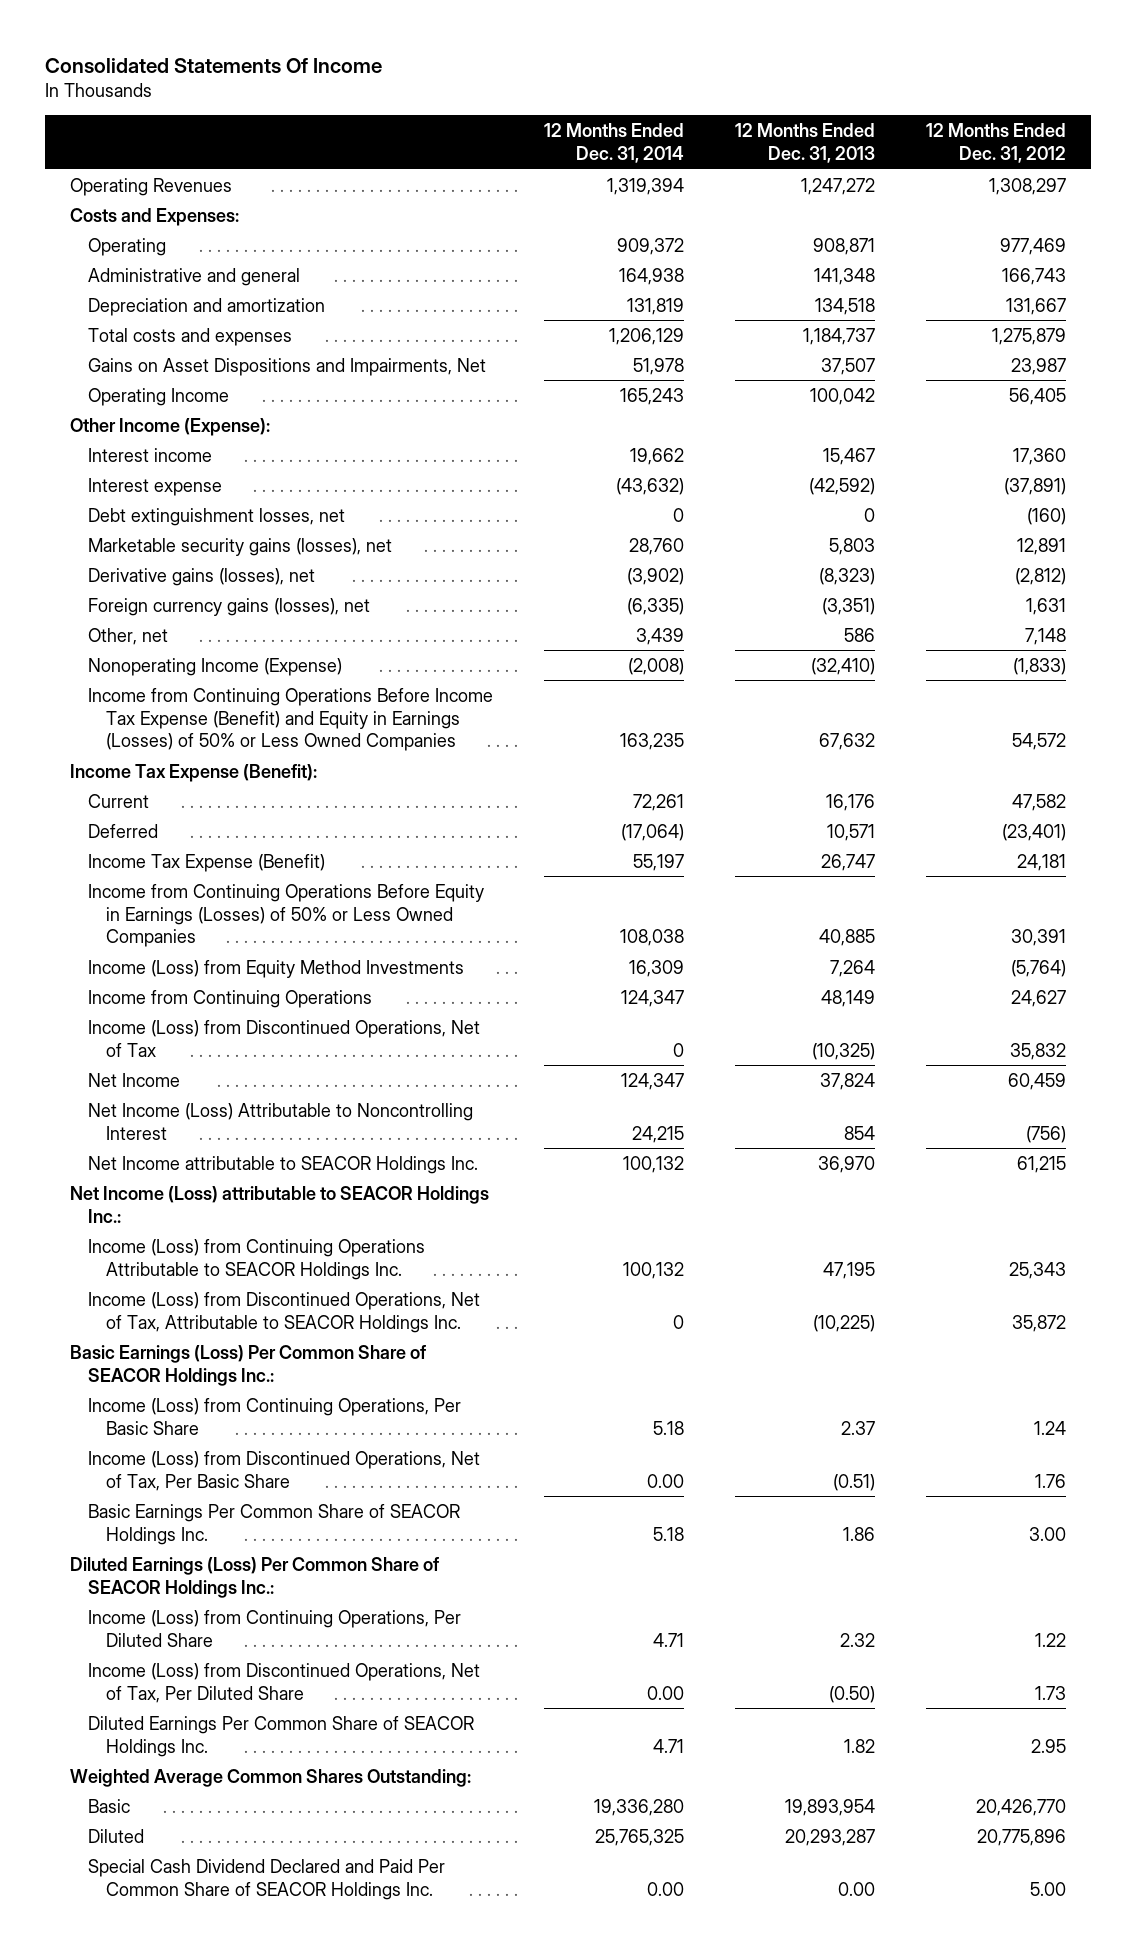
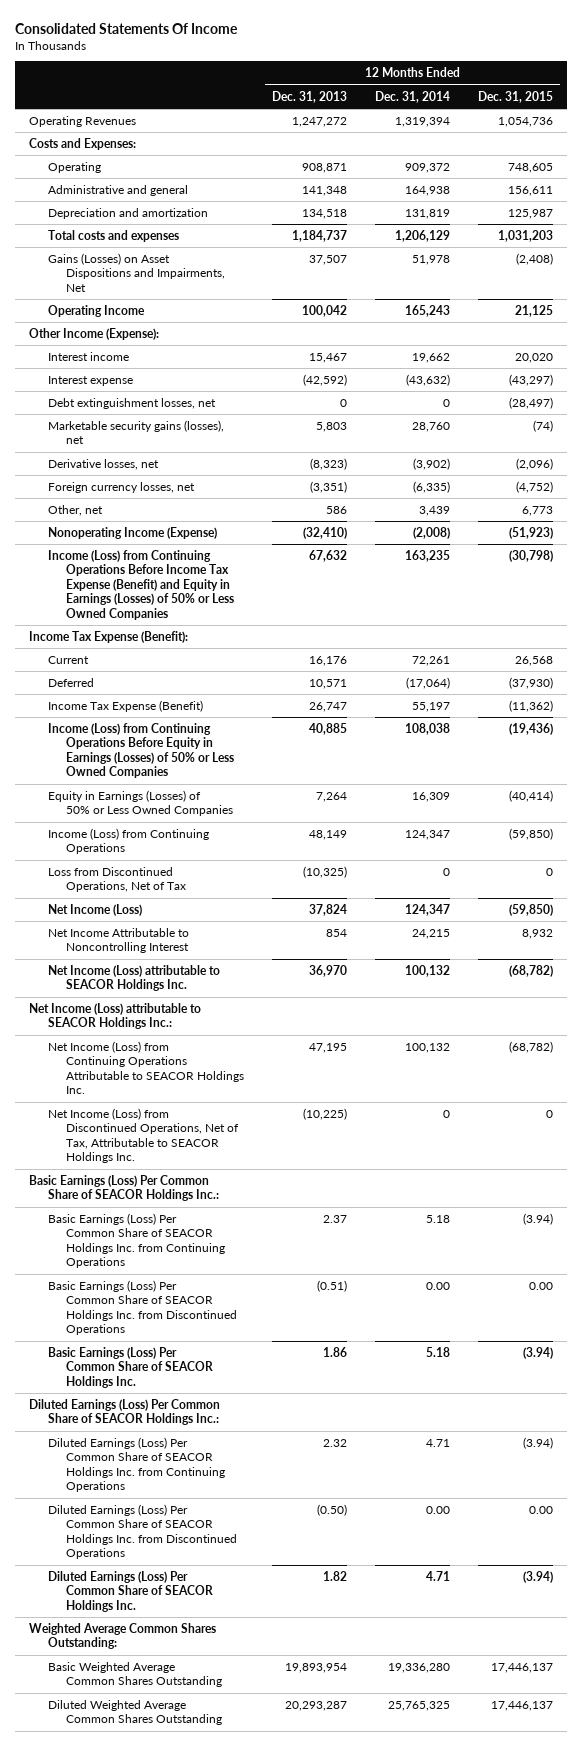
- | 12 Months Ended Dec. 31, 2014 | 12 Months Ended Dec. 31, 2013 | 12 Months Ended Dec. 31, 2012
+ | 12 Months Ended Dec. 31, 2013 | 12 Months Ended Dec. 31, 2014 | 12 Months Ended Dec. 31, 2015
- Gains on Asset Dispositions and Impairments, Net | 51,978 | 37,507 | 23,987
+ Gains (Losses) on Asset Dispositions and Impairments, Net | 37,507 | 51,978 | (2,408)
- Derivative gains (losses), net | (3,902) | (8,323) | (2,812)
- Foreign currency gains (losses), net | (6,335) | (3,351) | 1,631
+ Derivative losses, net | (8,323) | (3,902) | (2,096)
+ Foreign currency losses, net | (3,351) | (6,335) | (4,752)
- Income from Continuing Operations Before Income Tax Expense (Benefit) and Equity in Earnings (Losses) of 50% or Less Owned Companies | 163,235 | 67,632 | 54,572
+ Income (Loss) from Continuing Operations Before Income Tax Expense (Benefit) and Equity in Earnings (Losses) of 50% or Less Owned Companies | 67,632 | 163,235 | (30,798)
- Income from Continuing Operations Before Equity in Earnings (Losses) of 50% or Less Owned Companies | 108,038 | 40,885 | 30,391
- Income (Loss) from Equity Method Investments | 16,309 | 7,264 | (5,764)
- Income from Continuing Operations | 124,347 | 48,149 | 24,627
- Income (Loss) from Discontinued Operations, Net of Tax | 0 | (10,325) | 35,832
- Net Income | 124,347 | 37,824 | 60,459
- Net Income (Loss) Attributable to Noncontrolling Interest | 24,215 | 854 | (756)
- Net Income attributable to SEACOR Holdings Inc. | 100,132 | 36,970 | 61,215
+ Income (Loss) from Continuing Operations Before Equity in Earnings (Losses) of 50% or Less Owned Companies | 40,885 | 108,038 | (19,436)
+ Equity in Earnings (Losses) of 50% or Less Owned Companies | 7,264 | 16,309 | (40,414)
+ Income (Loss) from Continuing Operations | 48,149 | 124,347 | (59,850)
+ Loss from Discontinued Operations, Net of Tax | (10,325) | 0 | 0
+ Net Income (Loss) | 37,824 | 124,347 | (59,850)
+ Net Income Attributable to Noncontrolling Interest | 854 | 24,215 | 8,932
+ Net Income (Loss) attributable to SEACOR Holdings Inc. | 36,970 | 100,132 | (68,782)
- Income (Loss) from Continuing Operations Attributable to SEACOR Holdings Inc. | 100,132 | 47,195 | 25,343
- Income (Loss) from Discontinued Operations, Net of Tax, Attributable to SEACOR Holdings Inc. | 0 | (10,225) | 35,872
+ Net Income (Loss) from Continuing Operations Attributable to SEACOR Holdings Inc. | 47,195 | 100,132 | (68,782)
+ Net Income (Loss) from Discontinued Operations, Net of Tax, Attributable to SEACOR Holdings Inc. | (10,225) | 0 | 0
- Income (Loss) from Continuing Operations, Per Basic Share | 5.18 | 2.37 | 1.24
- Income (Loss) from Discontinued Operations, Net of Tax, Per Basic Share | 0.00 | (0.51) | 1.76
- Basic Earnings Per Common Share of SEACOR Holdings Inc. | 5.18 | 1.86 | 3.00
+ Basic Earnings (Loss) Per Common Share of SEACOR Holdings Inc. from Continuing Operations | 2.37 | 5.18 | (3.94)
+ Basic Earnings (Loss) Per Common Share of SEACOR Holdings Inc. from Discontinued Operations | (0.51) | 0.00 | 0.00
+ Basic Earnings (Loss) Per Common Share of SEACOR Holdings Inc. | 1.86 | 5.18 | (3.94)
- Income (Loss) from Continuing Operations, Per Diluted Share | 4.71 | 2.32 | 1.22
- Income (Loss) from Discontinued Operations, Net of Tax, Per Diluted Share | 0.00 | (0.50) | 1.73
- Diluted Earnings Per Common Share of SEACOR Holdings Inc. | 4.71 | 1.82 | 2.95
+ Diluted Earnings (Loss) Per Common Share of SEACOR Holdings Inc. from Continuing Operations | 2.32 | 4.71 | (3.94)
+ Diluted Earnings (Loss) Per Common Share of SEACOR Holdings Inc. from Discontinued Operations | (0.50) | 0.00 | 0.00
+ Diluted Earnings (Loss) Per Common Share of SEACOR Holdings Inc. | 1.82 | 4.71 | (3.94)
- Basic | 19,336,280 | 19,893,954 | 20,426,770
- Diluted | 25,765,325 | 20,293,287 | 20,775,896
- Special Cash Dividend Declared and Paid Per Common Share of SEACOR Holdings Inc. | 0.00 | 0.00 | 5.00
+ Basic Weighted Average Common Shares Outstanding | 19,893,954 | 19,336,280 | 17,446,137
+ Diluted Weighted Average Common Shares Outstanding | 20,293,287 | 25,765,325 | 17,446,137

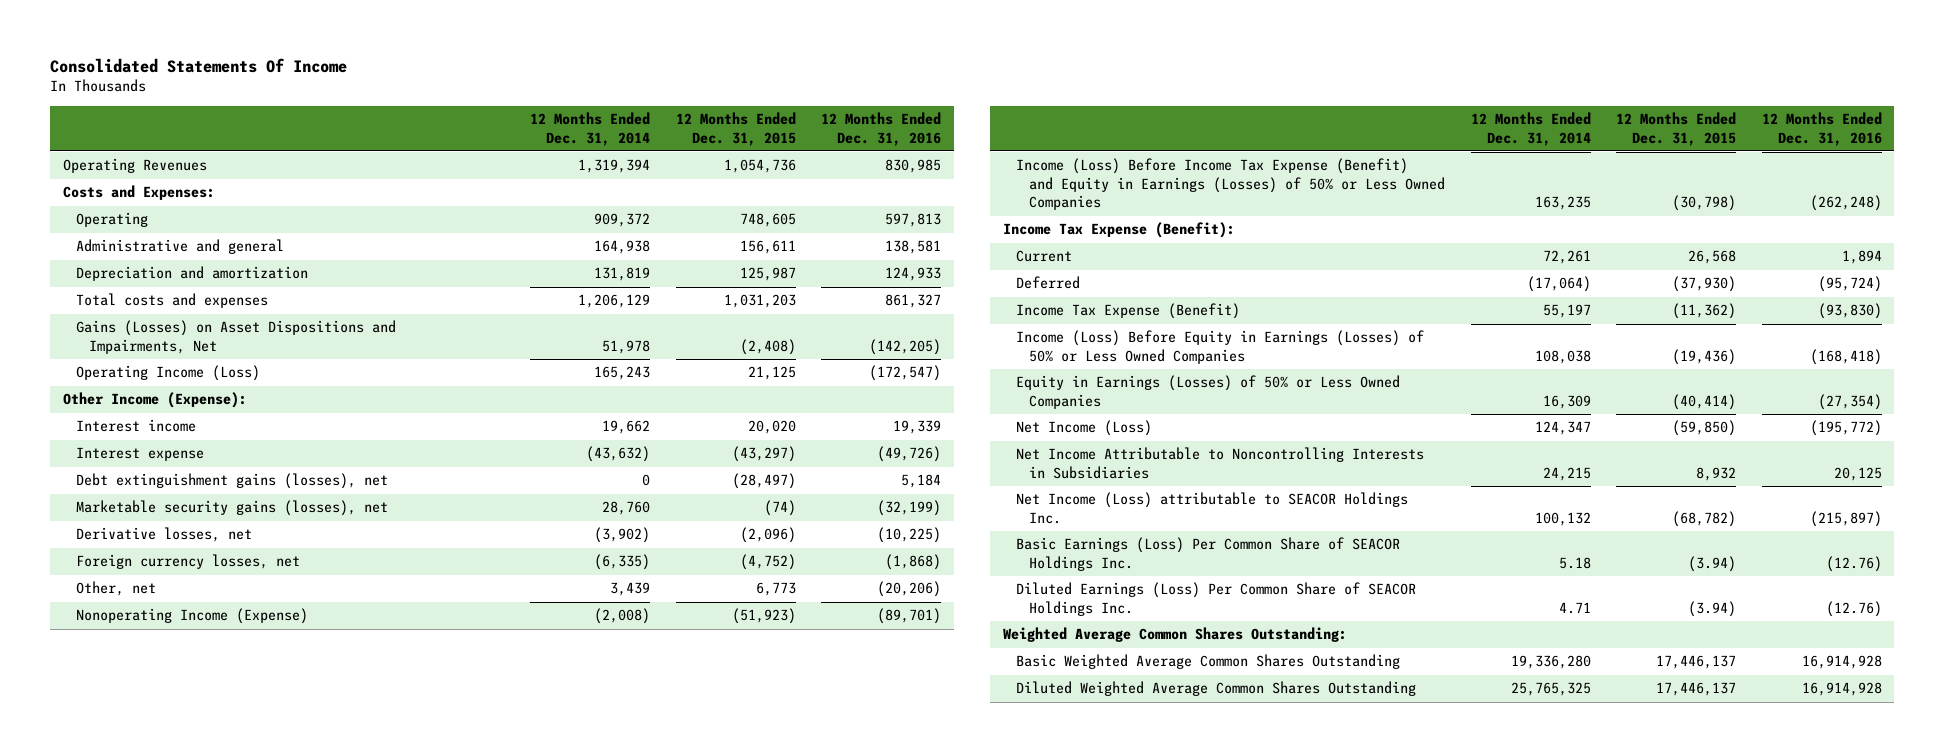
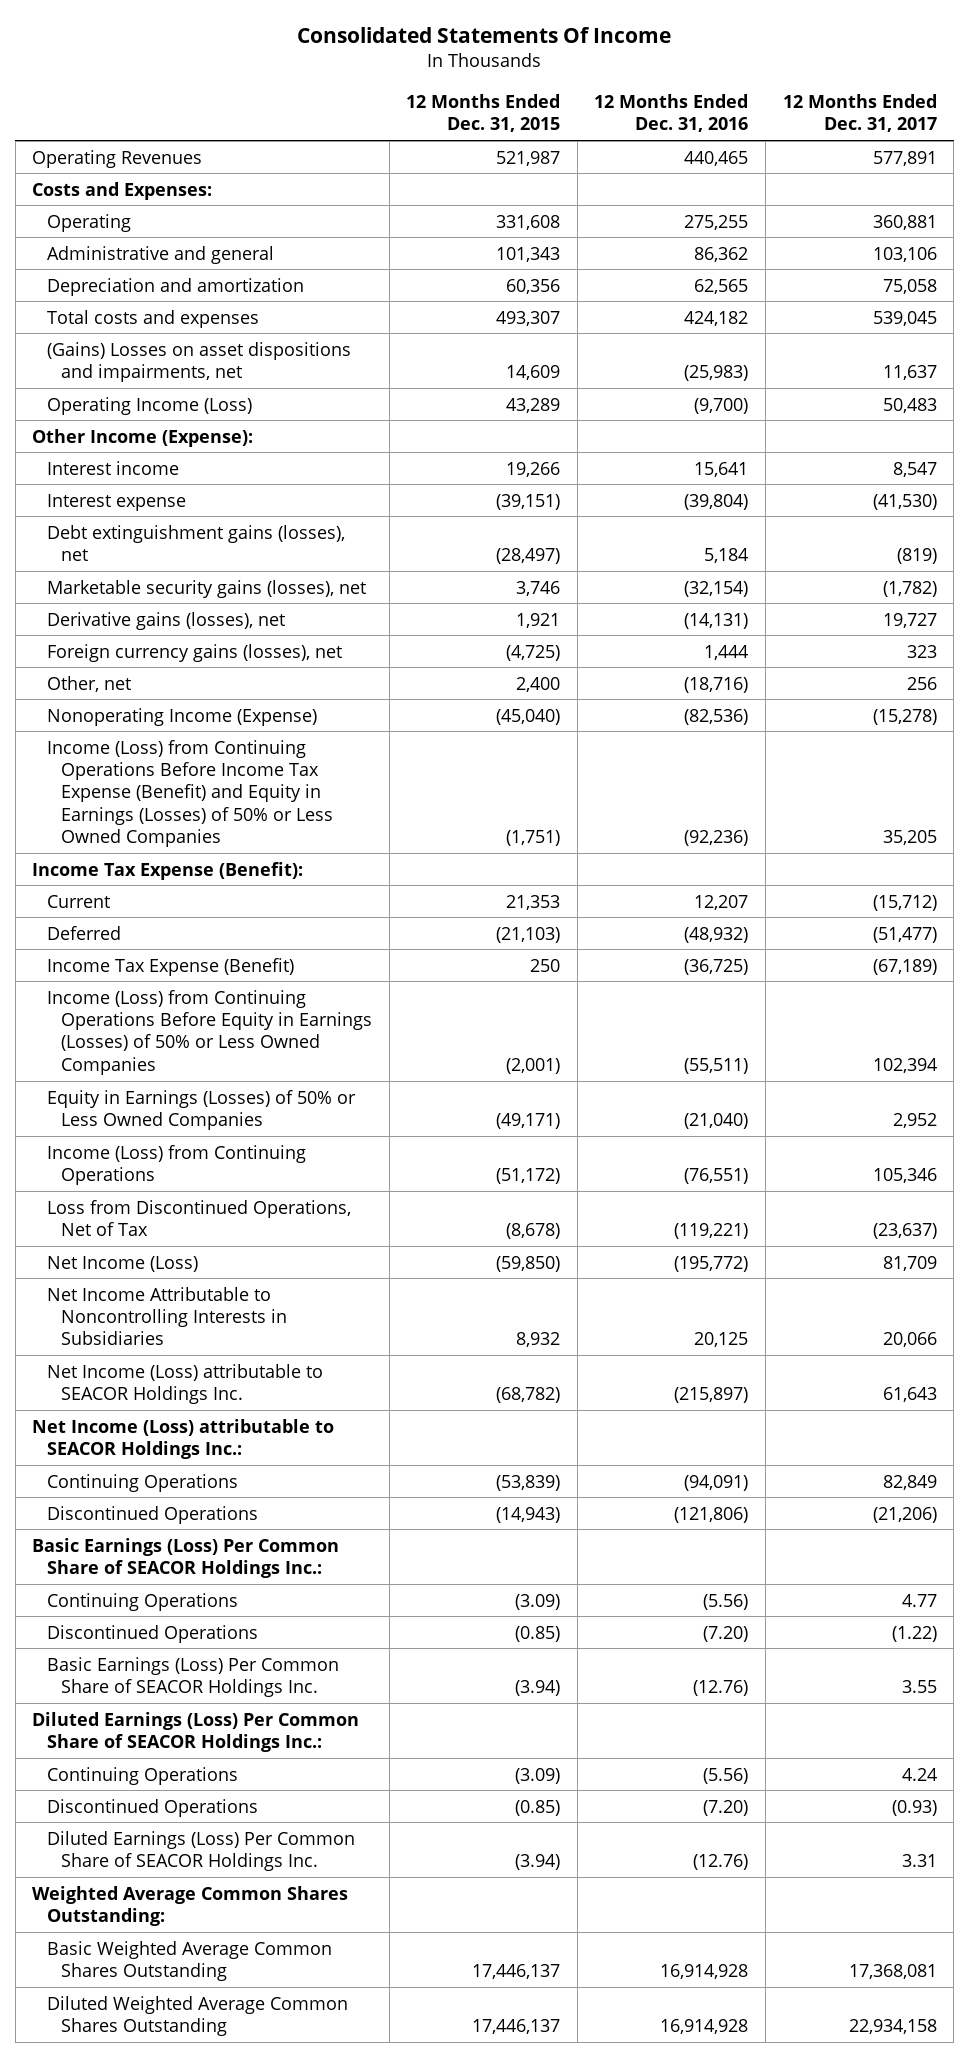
- | 12 Months Ended Dec. 31, 2014 | 12 Months Ended Dec. 31, 2015 | 12 Months Ended Dec. 31, 2016
+ | 12 Months Ended Dec. 31, 2015 | 12 Months Ended Dec. 31, 2016 | 12 Months Ended Dec. 31, 2017
- Operating Revenues | 1,319,394 | 1,054,736 | 830,985
+ Operating Revenues | 521,987 | 440,465 | 577,891
- Operating | 909,372 | 748,605 | 597,813
- Administrative and general | 164,938 | 156,611 | 138,581
- Depreciation and amortization | 131,819 | 125,987 | 124,933
- Total costs and expenses | 1,206,129 | 1,031,203 | 861,327
- Gains (Losses) on Asset Dispositions and Impairments, Net | 51,978 | (2,408) | (142,205)
- Operating Income (Loss) | 165,243 | 21,125 | (172,547)
+ Operating | 331,608 | 275,255 | 360,881
+ Administrative and general | 101,343 | 86,362 | 103,106
+ Depreciation and amortization | 60,356 | 62,565 | 75,058
+ Total costs and expenses | 493,307 | 424,182 | 539,045
+ (Gains) Losses on asset dispositions and impairments, net | 14,609 | (25,983) | 11,637
+ Operating Income (Loss) | 43,289 | (9,700) | 50,483
- Interest income | 19,662 | 20,020 | 19,339
- Interest expense | (43,632) | (43,297) | (49,726)
+ Interest income | 19,266 | 15,641 | 8,547
+ Interest expense | (39,151) | (39,804) | (41,530)
- Marketable security gains (losses), net | 28,760 | (74) | (32,199)
- Derivative losses, net | (3,902) | (2,096) | (10,225)
- Foreign currency losses, net | (6,335) | (4,752) | (1,868)
- Other, net | 3,439 | 6,773 | (20,206)
- Nonoperating Income (Expense) | (2,008) | (51,923) | (89,701)
- Income (Loss) Before Income Tax Expense (Benefit) and Equity in Earnings (Losses) of 50% or Less Owned Companies | 163,235 | (30,798) | (262,248)
+ Marketable security gains (losses), net | 3,746 | (32,154) | (1,782)
+ Derivative gains (losses), net | 1,921 | (14,131) | 19,727
+ Foreign currency gains (losses), net | (4,725) | 1,444 | 323
+ Other, net | 2,400 | (18,716) | 256
+ Nonoperating Income (Expense) | (45,040) | (82,536) | (15,278)
+ Income (Loss) from Continuing Operations Before Income Tax Expense (Benefit) and Equity in Earnings (Losses) of 50% or Less Owned Companies | (1,751) | (92,236) | 35,205
- Current | 72,261 | 26,568 | 1,894
- Deferred | (17,064) | (37,930) | (95,724)
- Income Tax Expense (Benefit) | 55,197 | (11,362) | (93,830)
- Income (Loss) Before Equity in Earnings (Losses) of 50% or Less Owned Companies | 108,038 | (19,436) | (168,418)
- Equity in Earnings (Losses) of 50% or Less Owned Companies | 16,309 | (40,414) | (27,354)
+ Current | 21,353 | 12,207 | (15,712)
+ Deferred | (21,103) | (48,932) | (51,477)
+ Income Tax Expense (Benefit) | 250 | (36,725) | (67,189)
+ Income (Loss) from Continuing Operations Before Equity in Earnings (Losses) of 50% or Less Owned Companies | (2,001) | (55,511) | 102,394
+ Equity in Earnings (Losses) of 50% or Less Owned Companies | (49,171) | (21,040) | 2,952
+ Income (Loss) from Continuing Operations | (51,172) | (76,551) | 105,346
+ Loss from Discontinued Operations, Net of Tax | (8,678) | (119,221) | (23,637)
+ Net Income (Loss) attributable to SEACOR Holdings Inc.:
+ Continuing Operations | (53,839) | (94,091) | 82,849
+ Discontinued Operations | (14,943) | (121,806) | (21,206)
+ Basic Earnings (Loss) Per Common Share of SEACOR Holdings Inc.:
+ Continuing Operations | (3.09) | (5.56) | 4.77
+ Discontinued Operations | (0.85) | (7.20) | (1.22)
+ Diluted Earnings (Loss) Per Common Share of SEACOR Holdings Inc.:
+ Continuing Operations | (3.09) | (5.56) | 4.24
+ Discontinued Operations | (0.85) | (7.20) | (0.93)

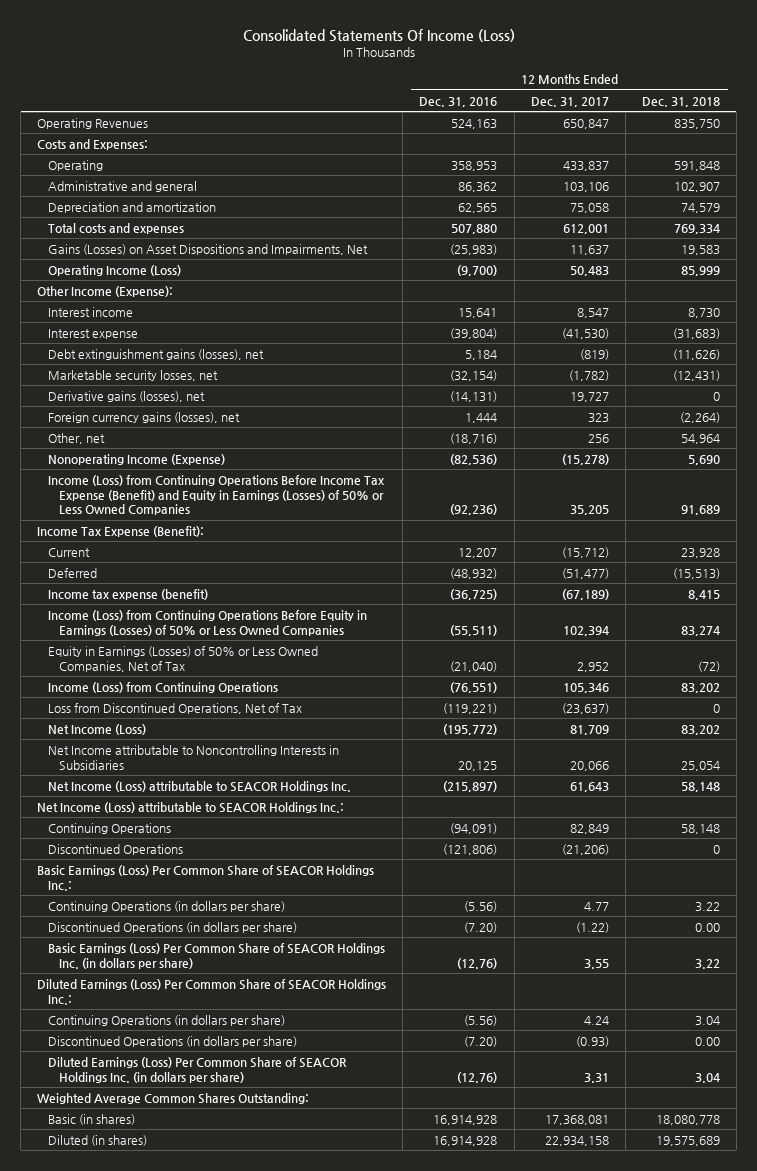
- Consolidated Statements Of Income
+ Consolidated Statements Of Income (Loss)
- | 12 Months Ended Dec. 31, 2015 | 12 Months Ended Dec. 31, 2016 | 12 Months Ended Dec. 31, 2017
+ | 12 Months Ended Dec. 31, 2016 | 12 Months Ended Dec. 31, 2017 | 12 Months Ended Dec. 31, 2018
- Operating Revenues | 521,987 | 440,465 | 577,891
+ Operating Revenues | 524,163 | 650,847 | 835,750
- Operating | 331,608 | 275,255 | 360,881
+ Operating | 358,953 | 433,837 | 591,848
- Total costs and expenses | 493,307 | 424,182 | 539,045
- (Gains) Losses on asset dispositions and impairments, net | 14,609 | (25,983) | 11,637
+ Total costs and expenses | 507,880 | 612,001 | 769,334
+ Gains (Losses) on Asset Dispositions and Impairments, Net | (25,983) | 11,637 | 19,583
- Marketable security gains (losses), net | 3,746 | (32,154) | (1,782)
+ Marketable security losses, net | (32,154) | (1,782) | (12,431)
- Income Tax Expense (Benefit) | 250 | (36,725) | (67,189)
+ Income tax expense (benefit) | (36,725) | (67,189) | 8,415
- Equity in Earnings (Losses) of 50% or Less Owned Companies | (49,171) | (21,040) | 2,952
+ Equity in Earnings (Losses) of 50% or Less Owned Companies, Net of Tax | (21,040) | 2,952 | (72)
- Net Income Attributable to Noncontrolling Interests in Subsidiaries | 8,932 | 20,125 | 20,066
+ Net Income attributable to Noncontrolling Interests in Subsidiaries | 20,125 | 20,066 | 25,054
- Continuing Operations | (3.09) | (5.56) | 4.77
- Discontinued Operations | (0.85) | (7.20) | (1.22)
- Basic Earnings (Loss) Per Common Share of SEACOR Holdings Inc. | (3.94) | (12.76) | 3.55
+ Continuing Operations (in dollars per share) | (5.56) | 4.77 | 3.22
+ Discontinued Operations (in dollars per share) | (7.20) | (1.22) | 0.00
+ Basic Earnings (Loss) Per Common Share of SEACOR Holdings Inc. (in dollars per share) | (12.76) | 3.55 | 3.22
- Continuing Operations | (3.09) | (5.56) | 4.24
- Discontinued Operations | (0.85) | (7.20) | (0.93)
- Diluted Earnings (Loss) Per Common Share of SEACOR Holdings Inc. | (3.94) | (12.76) | 3.31
+ Continuing Operations (in dollars per share) | (5.56) | 4.24 | 3.04
+ Discontinued Operations (in dollars per share) | (7.20) | (0.93) | 0.00
+ Diluted Earnings (Loss) Per Common Share of SEACOR Holdings Inc. (in dollars per share) | (12.76) | 3.31 | 3.04
- Basic Weighted Average Common Shares Outstanding | 17,446,137 | 16,914,928 | 17,368,081
- Diluted Weighted Average Common Shares Outstanding | 17,446,137 | 16,914,928 | 22,934,158
+ Basic (in shares) | 16,914,928 | 17,368,081 | 18,080,778
+ Diluted (in shares) | 16,914,928 | 22,934,158 | 19,575,689

